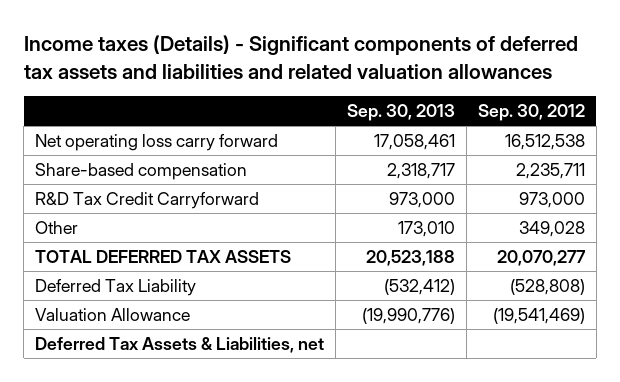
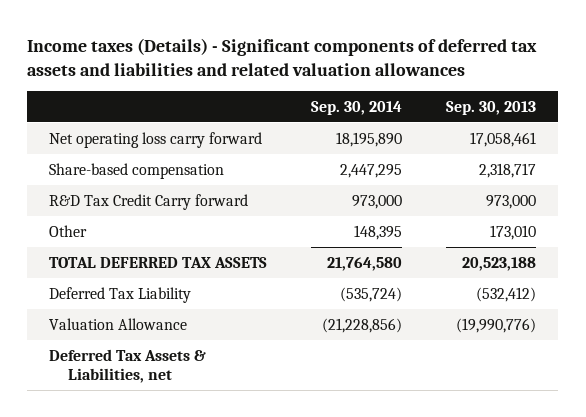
- | Sep. 30, 2013 | Sep. 30, 2012
+ | Sep. 30, 2014 | Sep. 30, 2013
- R&D Tax Credit Carryforward | 973,000 | 973,000
+ R&D Tax Credit Carry forward | 973,000 | 973,000

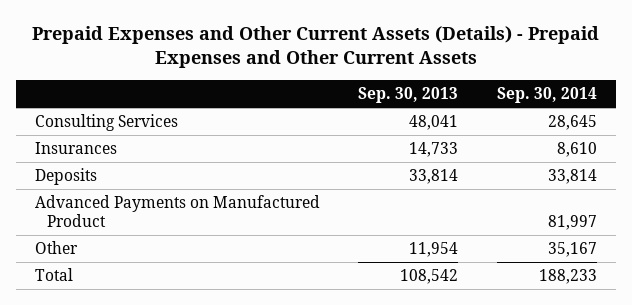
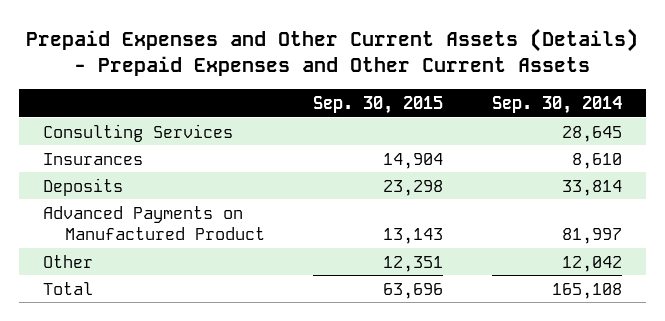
- | Sep. 30, 2013 | Sep. 30, 2014
+ | Sep. 30, 2015 | Sep. 30, 2014
- Other | 11,954 | 35,167
- Total | 108,542 | 188,233
+ Other | 12,351 | 12,042
+ Total | 63,696 | 165,108

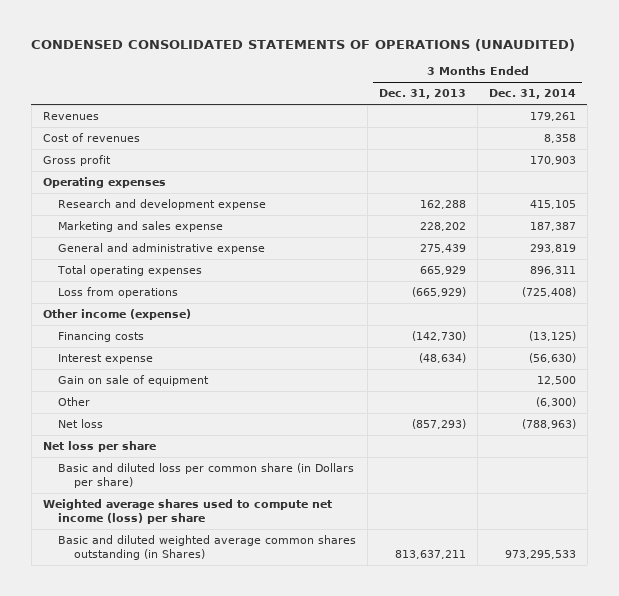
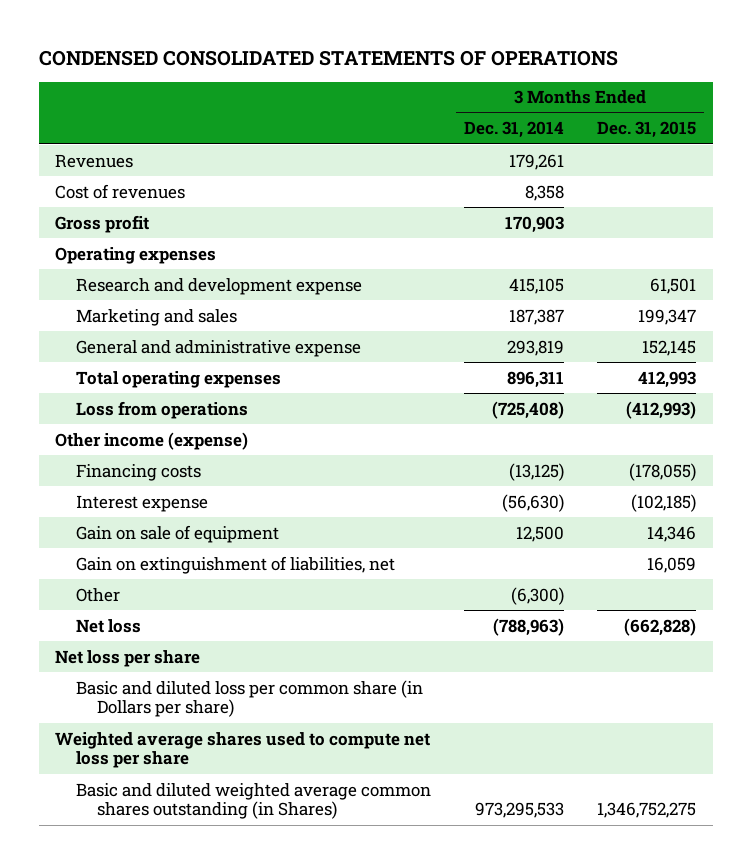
- CONDENSED CONSOLIDATED STATEMENTS OF OPERATIONS (UNAUDITED)
+ CONDENSED CONSOLIDATED STATEMENTS OF OPERATIONS
- | 3 Months Ended Dec. 31, 2013 | 3 Months Ended Dec. 31, 2014
+ | 3 Months Ended Dec. 31, 2014 | 3 Months Ended Dec. 31, 2015
- Marketing and sales expense | 228,202 | 187,387
+ Marketing and sales | 187,387 | 199,347
+ Gain on extinguishment of liabilities, net | | 16,059
- Weighted average shares used to compute net income (loss) per share
+ Weighted average shares used to compute net loss per share

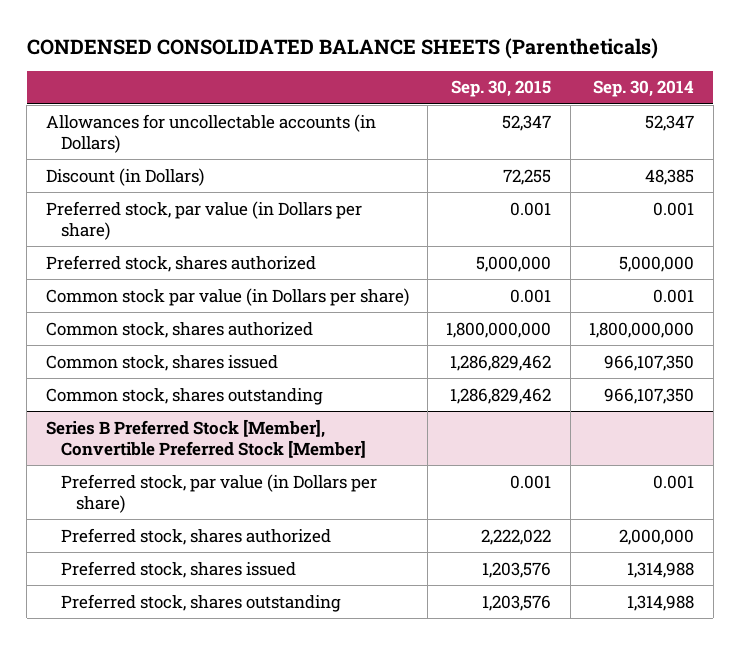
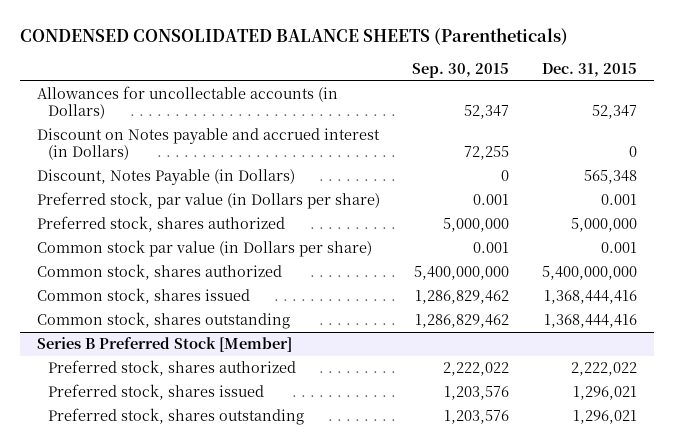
- | Sep. 30, 2015 | Sep. 30, 2014
+ | Sep. 30, 2015 | Dec. 31, 2015
- Discount (in Dollars) | 72,255 | 48,385
+ Discount on Notes payable and accrued interest (in Dollars) | 72,255 | 0
+ Discount, Notes Payable (in Dollars) | 0 | 565,348
- Common stock, shares authorized | 1,800,000,000 | 1,800,000,000
+ Common stock, shares authorized | 5,400,000,000 | 5,400,000,000
- Series B Preferred Stock [Member], Convertible Preferred Stock [Member]
- Preferred stock, par value (in Dollars per share) | 0.001 | 0.001
+ Series B Preferred Stock [Member]

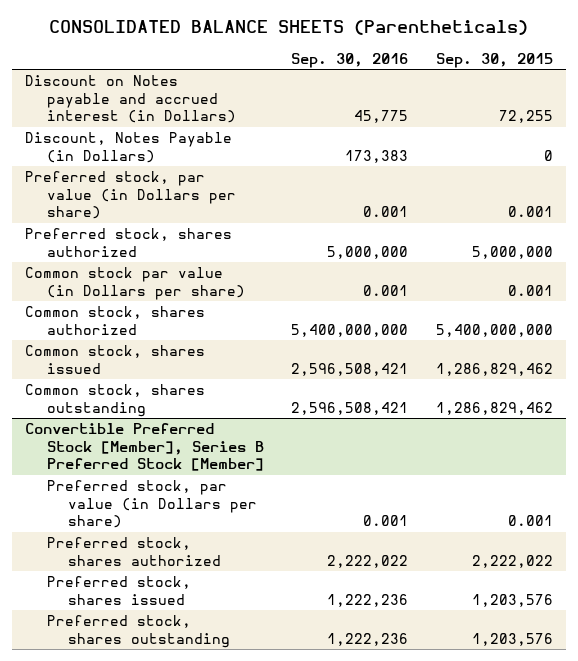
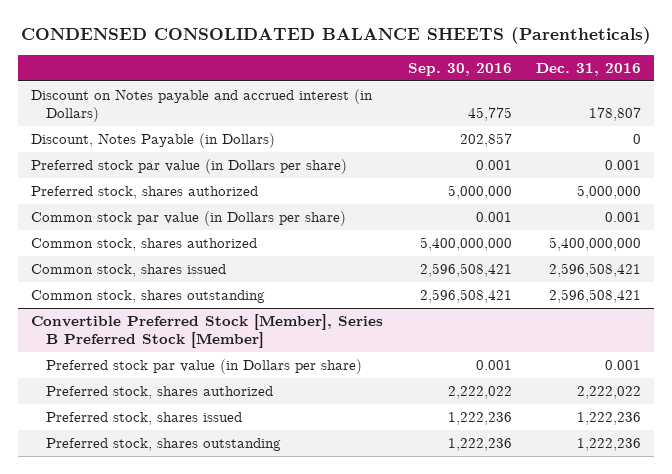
- CONSOLIDATED BALANCE SHEETS (Parentheticals)
+ CONDENSED CONSOLIDATED BALANCE SHEETS (Parentheticals)
- | Sep. 30, 2016 | Sep. 30, 2015
+ | Sep. 30, 2016 | Dec. 31, 2016
- Discount, Notes Payable (in Dollars) | 173,383 | 0
- Preferred stock, par value (in Dollars per share) | 0.001 | 0.001
+ Discount, Notes Payable (in Dollars) | 202,857 | 0
+ Preferred stock par value (in Dollars per share) | 0.001 | 0.001
@ Convertible Preferred Stock [Member], Series B Preferred Stock [Member]
- Preferred stock, par value (in Dollars per share) | 0.001 | 0.001
+ Preferred stock par value (in Dollars per share) | 0.001 | 0.001

